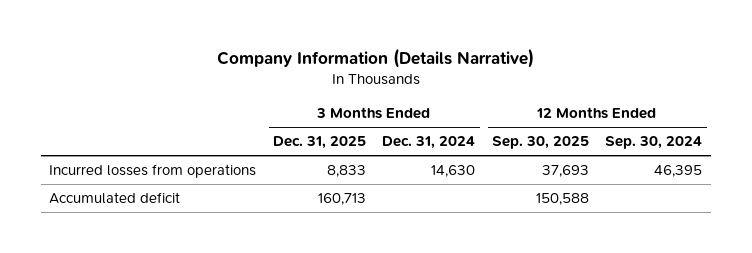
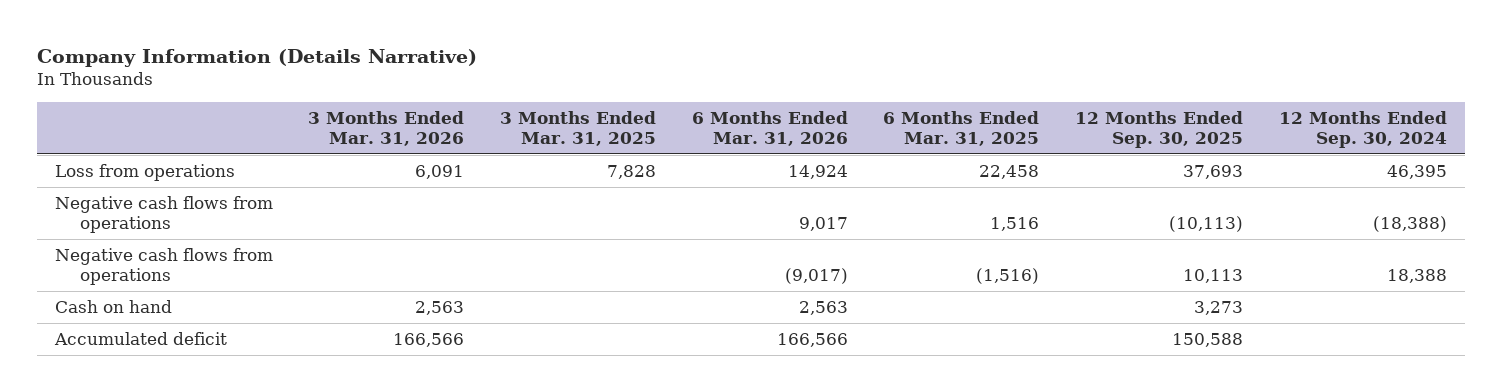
- | 3 Months Ended Dec. 31, 2025 | 3 Months Ended Dec. 31, 2024 | 12 Months Ended Sep. 30, 2025 | 12 Months Ended Sep. 30, 2024
+ | 3 Months Ended Mar. 31, 2026 | 3 Months Ended Mar. 31, 2025 | 6 Months Ended Mar. 31, 2026 | 6 Months Ended Mar. 31, 2025 | 12 Months Ended Sep. 30, 2025 | 12 Months Ended Sep. 30, 2024
- Incurred losses from operations | 8,833 | 14,630 | 37,693 | 46,395
+ Loss from operations | 6,091 | 7,828 | 14,924 | 22,458 | 37,693 | 46,395
+ Negative cash flows from operations | | | 9,017 | 1,516 | (10,113) | (18,388)
+ Negative cash flows from operations | | | (9,017) | (1,516) | 10,113 | 18,388
+ Cash on hand | 2,563 | | 2,563 | | 3,273 |

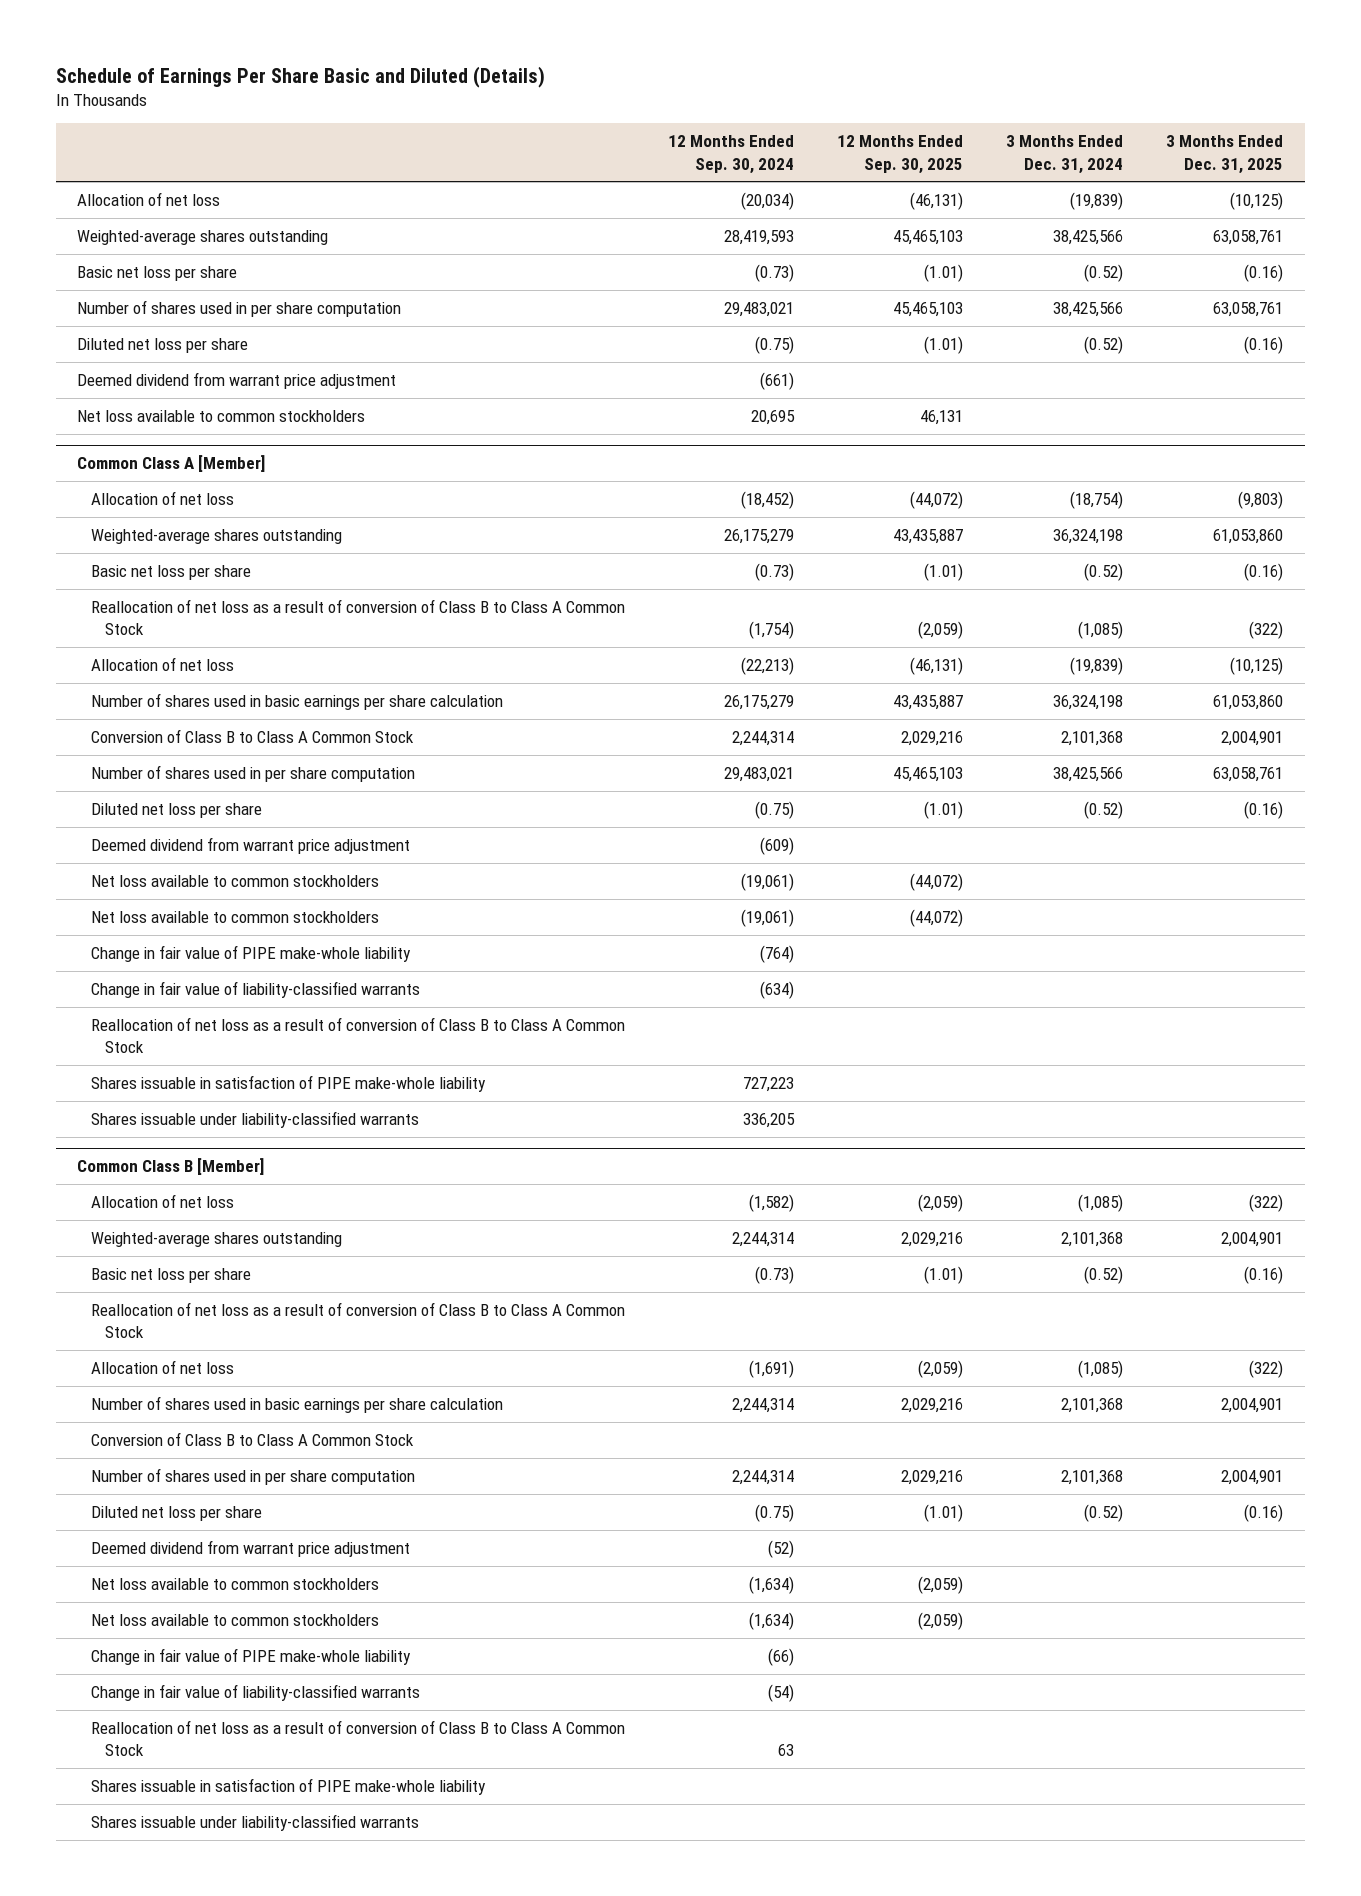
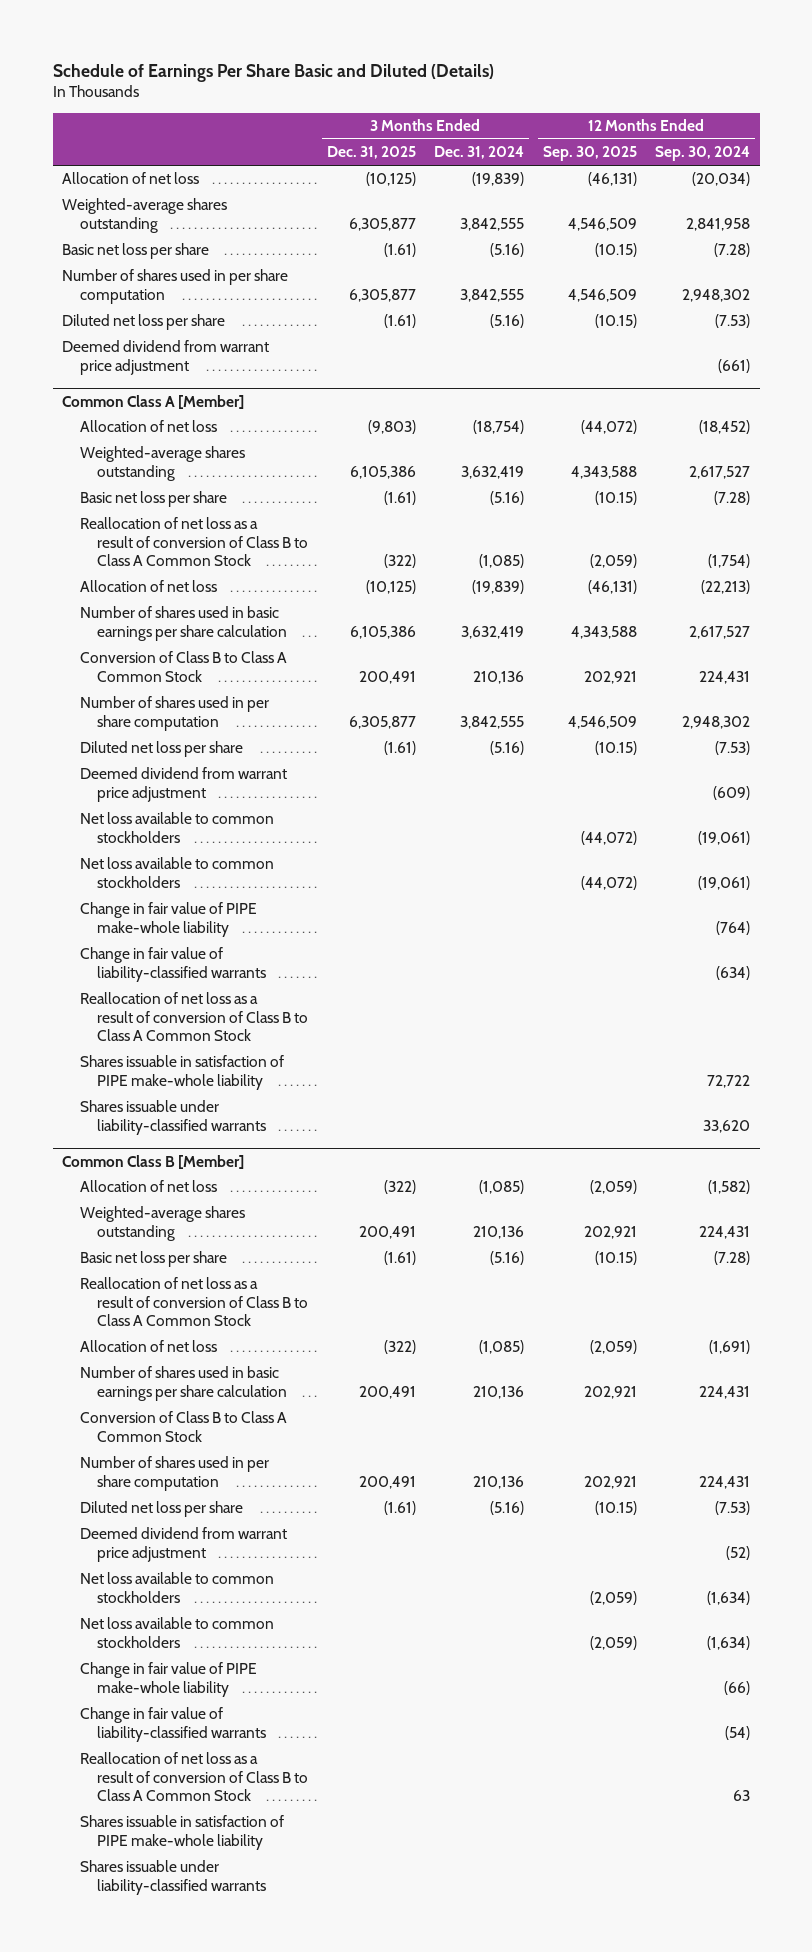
- | 12 Months Ended Sep. 30, 2024 | 12 Months Ended Sep. 30, 2025 | 3 Months Ended Dec. 31, 2024 | 3 Months Ended Dec. 31, 2025
+ | 3 Months Ended Dec. 31, 2025 | 3 Months Ended Dec. 31, 2024 | 12 Months Ended Sep. 30, 2025 | 12 Months Ended Sep. 30, 2024
- Weighted-average shares outstanding | 28,419,593 | 45,465,103 | 38,425,566 | 63,058,761
- Basic net loss per share | (0.73) | (1.01) | (0.52) | (0.16)
- Number of shares used in per share computation | 29,483,021 | 45,465,103 | 38,425,566 | 63,058,761
- Diluted net loss per share | (0.75) | (1.01) | (0.52) | (0.16)
+ Weighted-average shares outstanding | 6,305,877 | 3,842,555 | 4,546,509 | 2,841,958
+ Basic net loss per share | (1.61) | (5.16) | (10.15) | (7.28)
+ Number of shares used in per share computation | 6,305,877 | 3,842,555 | 4,546,509 | 2,948,302
+ Diluted net loss per share | (1.61) | (5.16) | (10.15) | (7.53)
- Net loss available to common stockholders | 20,695 | 46,131 | |
@ Common Class A [Member]
- Weighted-average shares outstanding | 26,175,279 | 43,435,887 | 36,324,198 | 61,053,860
- Basic net loss per share | (0.73) | (1.01) | (0.52) | (0.16)
+ Weighted-average shares outstanding | 6,105,386 | 3,632,419 | 4,343,588 | 2,617,527
+ Basic net loss per share | (1.61) | (5.16) | (10.15) | (7.28)
- Number of shares used in basic earnings per share calculation | 26,175,279 | 43,435,887 | 36,324,198 | 61,053,860
- Conversion of Class B to Class A Common Stock | 2,244,314 | 2,029,216 | 2,101,368 | 2,004,901
- Number of shares used in per share computation | 29,483,021 | 45,465,103 | 38,425,566 | 63,058,761
- Diluted net loss per share | (0.75) | (1.01) | (0.52) | (0.16)
+ Number of shares used in basic earnings per share calculation | 6,105,386 | 3,632,419 | 4,343,588 | 2,617,527
+ Conversion of Class B to Class A Common Stock | 200,491 | 210,136 | 202,921 | 224,431
+ Number of shares used in per share computation | 6,305,877 | 3,842,555 | 4,546,509 | 2,948,302
+ Diluted net loss per share | (1.61) | (5.16) | (10.15) | (7.53)
- Shares issuable in satisfaction of PIPE make-whole liability | 727,223 | | |
- Shares issuable under liability-classified warrants | 336,205 | | |
+ Shares issuable in satisfaction of PIPE make-whole liability | | | | 72,722
+ Shares issuable under liability-classified warrants | | | | 33,620
@ Common Class B [Member]
- Weighted-average shares outstanding | 2,244,314 | 2,029,216 | 2,101,368 | 2,004,901
- Basic net loss per share | (0.73) | (1.01) | (0.52) | (0.16)
+ Weighted-average shares outstanding | 200,491 | 210,136 | 202,921 | 224,431
+ Basic net loss per share | (1.61) | (5.16) | (10.15) | (7.28)
- Number of shares used in basic earnings per share calculation | 2,244,314 | 2,029,216 | 2,101,368 | 2,004,901
+ Number of shares used in basic earnings per share calculation | 200,491 | 210,136 | 202,921 | 224,431
- Number of shares used in per share computation | 2,244,314 | 2,029,216 | 2,101,368 | 2,004,901
- Diluted net loss per share | (0.75) | (1.01) | (0.52) | (0.16)
+ Number of shares used in per share computation | 200,491 | 210,136 | 202,921 | 224,431
+ Diluted net loss per share | (1.61) | (5.16) | (10.15) | (7.53)

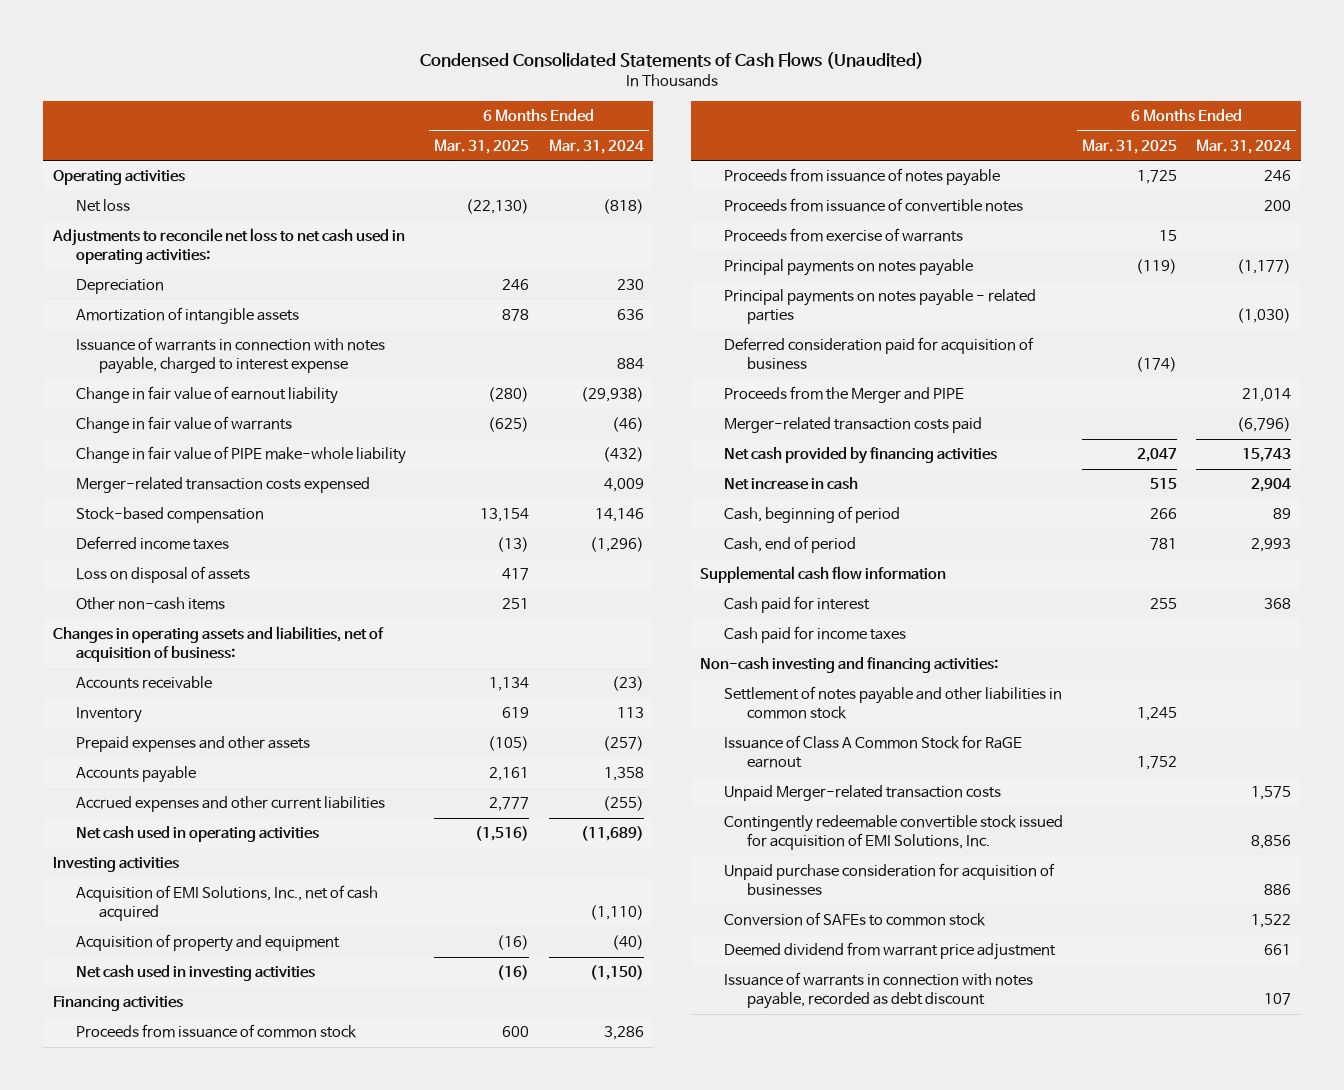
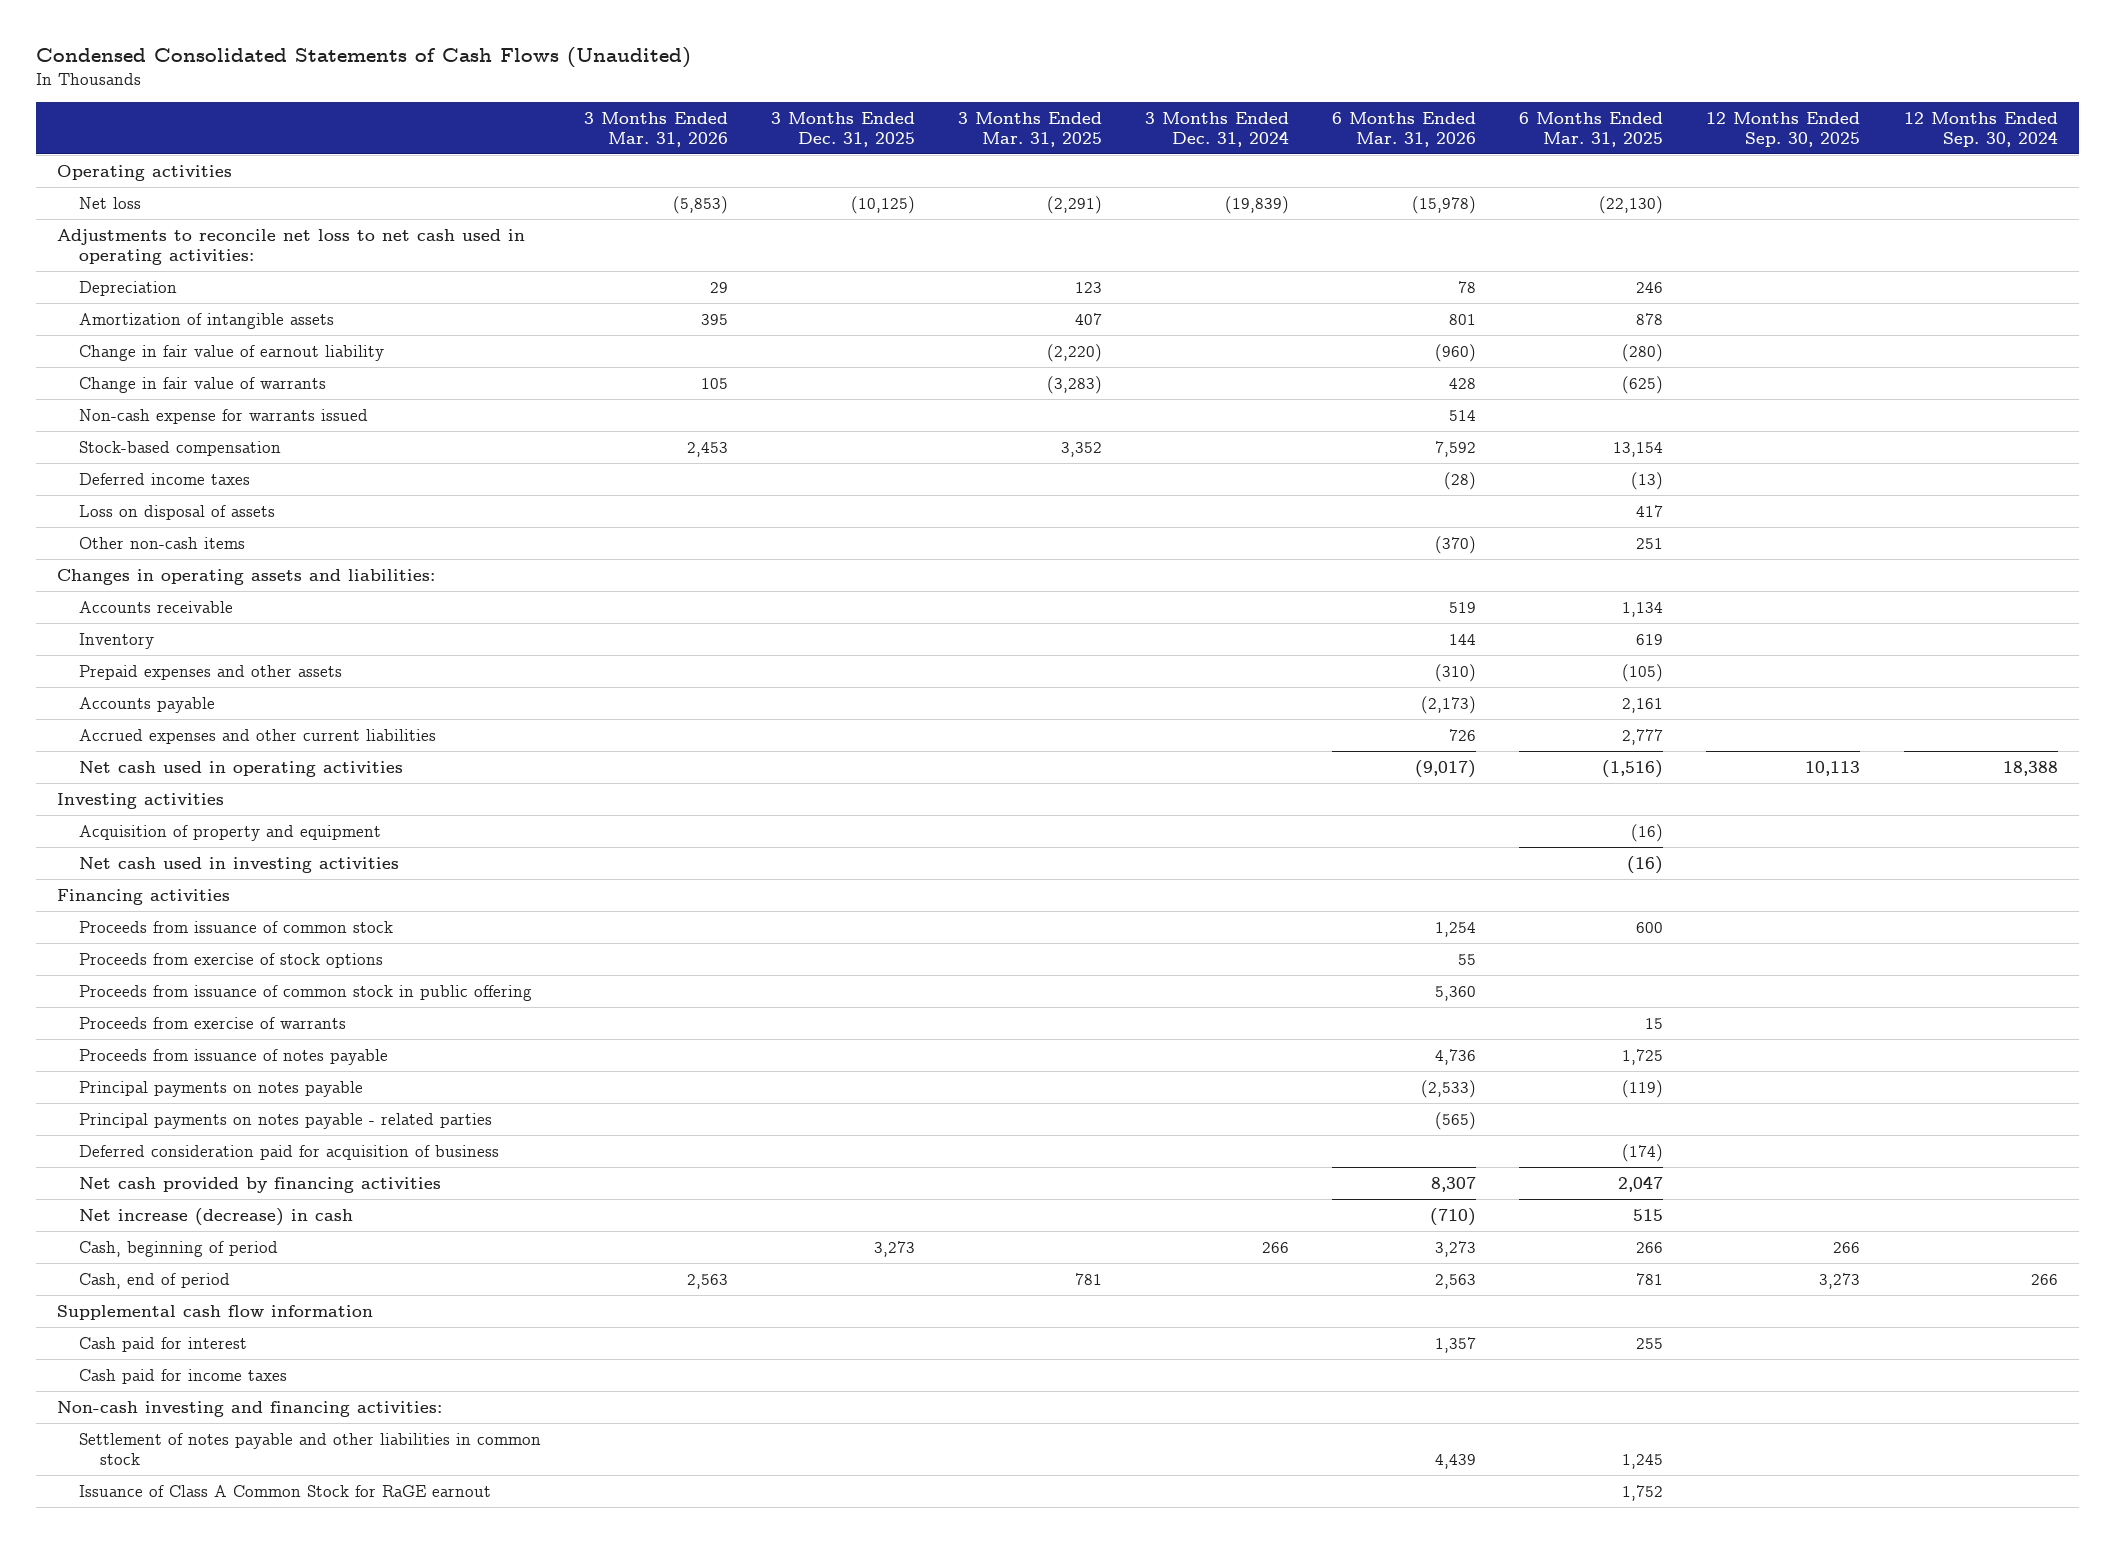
- | 6 Months Ended Mar. 31, 2025 | 6 Months Ended Mar. 31, 2024
+ | 3 Months Ended Mar. 31, 2026 | 3 Months Ended Dec. 31, 2025 | 3 Months Ended Mar. 31, 2025 | 3 Months Ended Dec. 31, 2024 | 6 Months Ended Mar. 31, 2026 | 6 Months Ended Mar. 31, 2025 | 12 Months Ended Sep. 30, 2025 | 12 Months Ended Sep. 30, 2024
- Issuance of warrants in connection with notes payable, charged to interest expense | | 884
- Change in fair value of PIPE make-whole liability | | (432)
- Merger-related transaction costs expensed | | 4,009
+ Non-cash expense for warrants issued | | | | | 514 | | |
- Changes in operating assets and liabilities, net of acquisition of business:
+ Changes in operating assets and liabilities:
- Acquisition of EMI Solutions, Inc., net of cash acquired | | (1,110)
- Proceeds from issuance of convertible notes | | 200
+ Proceeds from exercise of stock options | | | | | 55 | | |
+ Proceeds from issuance of common stock in public offering | | | | | 5,360 | | |
moved down: Proceeds from issuance of notes payable | | | | | 4,736 | 1,725 | |
- Proceeds from the Merger and PIPE | | 21,014
- Merger-related transaction costs paid | | (6,796)
- Net increase in cash | 515 | 2,904
+ Net increase (decrease) in cash | | | | | (710) | 515 | |
- Unpaid Merger-related transaction costs | | 1,575
- Contingently redeemable convertible stock issued for acquisition of EMI Solutions, Inc. | | 8,856
- Unpaid purchase consideration for acquisition of businesses | | 886
- Conversion of SAFEs to common stock | | 1,522
- Deemed dividend from warrant price adjustment | | 661
- Issuance of warrants in connection with notes payable, recorded as debt discount | | 107

